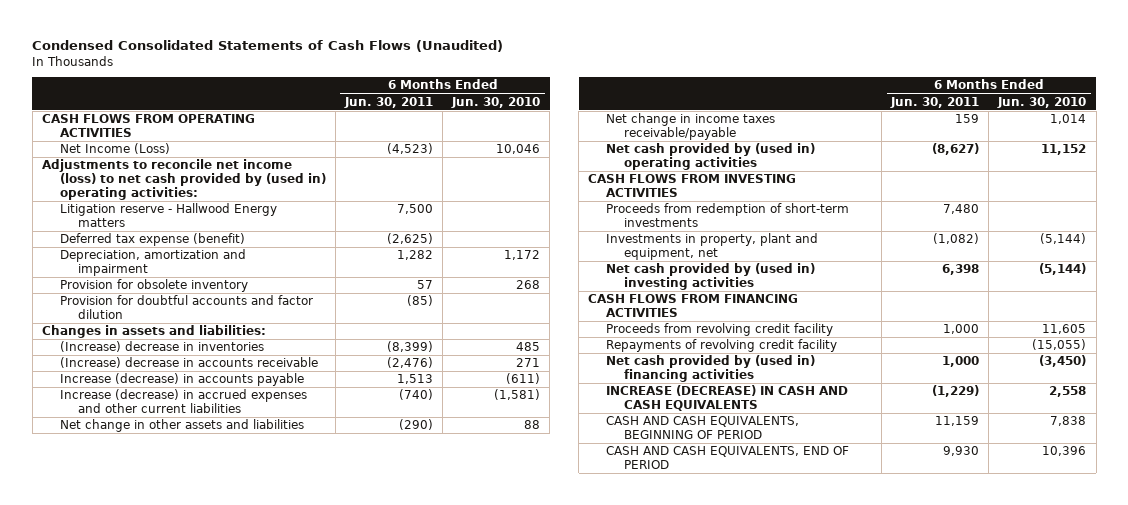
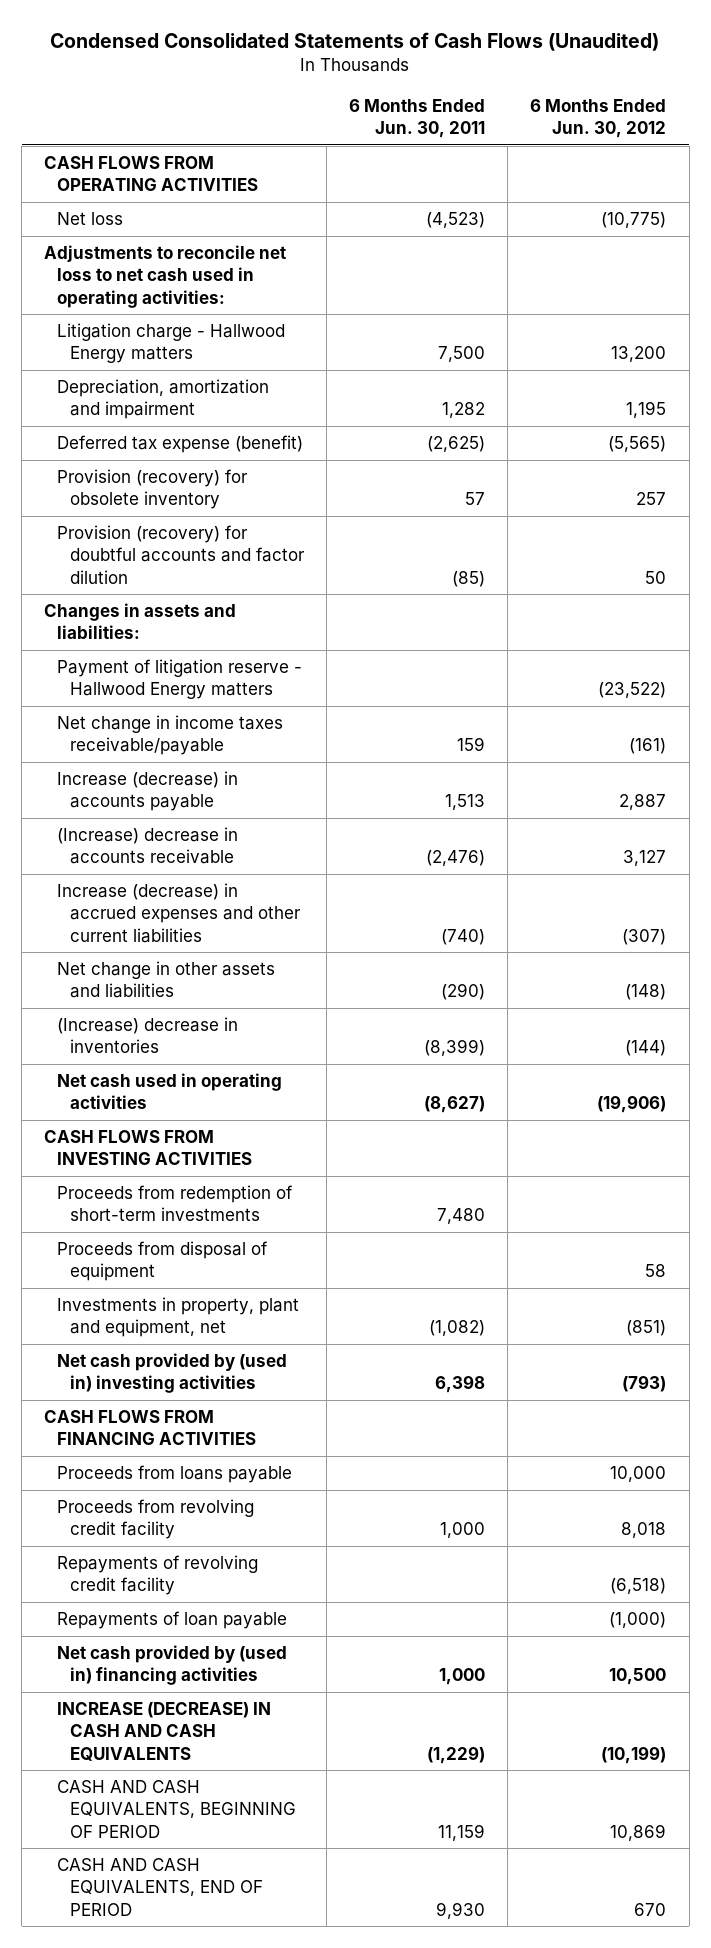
- | 6 Months Ended Jun. 30, 2011 | 6 Months Ended Jun. 30, 2010
+ | 6 Months Ended Jun. 30, 2011 | 6 Months Ended Jun. 30, 2012
- Net Income (Loss) | (4,523) | 10,046
- Adjustments to reconcile net income (loss) to net cash provided by (used in) operating activities:
- Litigation reserve - Hallwood Energy matters | 7,500 |
+ Net loss | (4,523) | (10,775)
+ Adjustments to reconcile net loss to net cash used in operating activities:
+ Litigation charge - Hallwood Energy matters | 7,500 | 13,200
- Provision for obsolete inventory | 57 | 268
- Provision for doubtful accounts and factor dilution | (85) |
moved down: Deferred tax expense (benefit) | (2,625) | (5,565)
+ Provision (recovery) for obsolete inventory | 57 | 257
+ Provision (recovery) for doubtful accounts and factor dilution | (85) | 50
+ Payment of litigation reserve - Hallwood Energy matters | | (23,522)
moved up: Net change in income taxes receivable/payable | 159 | (161)
moved down: (Increase) decrease in accounts receivable | (2,476) | 3,127
- Net cash provided by (used in) operating activities | (8,627) | 11,152
moved down: (Increase) decrease in inventories | (8,399) | (144)
+ Net cash used in operating activities | (8,627) | (19,906)
+ Proceeds from disposal of equipment | | 58
+ Proceeds from loans payable | | 10,000
+ Repayments of loan payable | | (1,000)

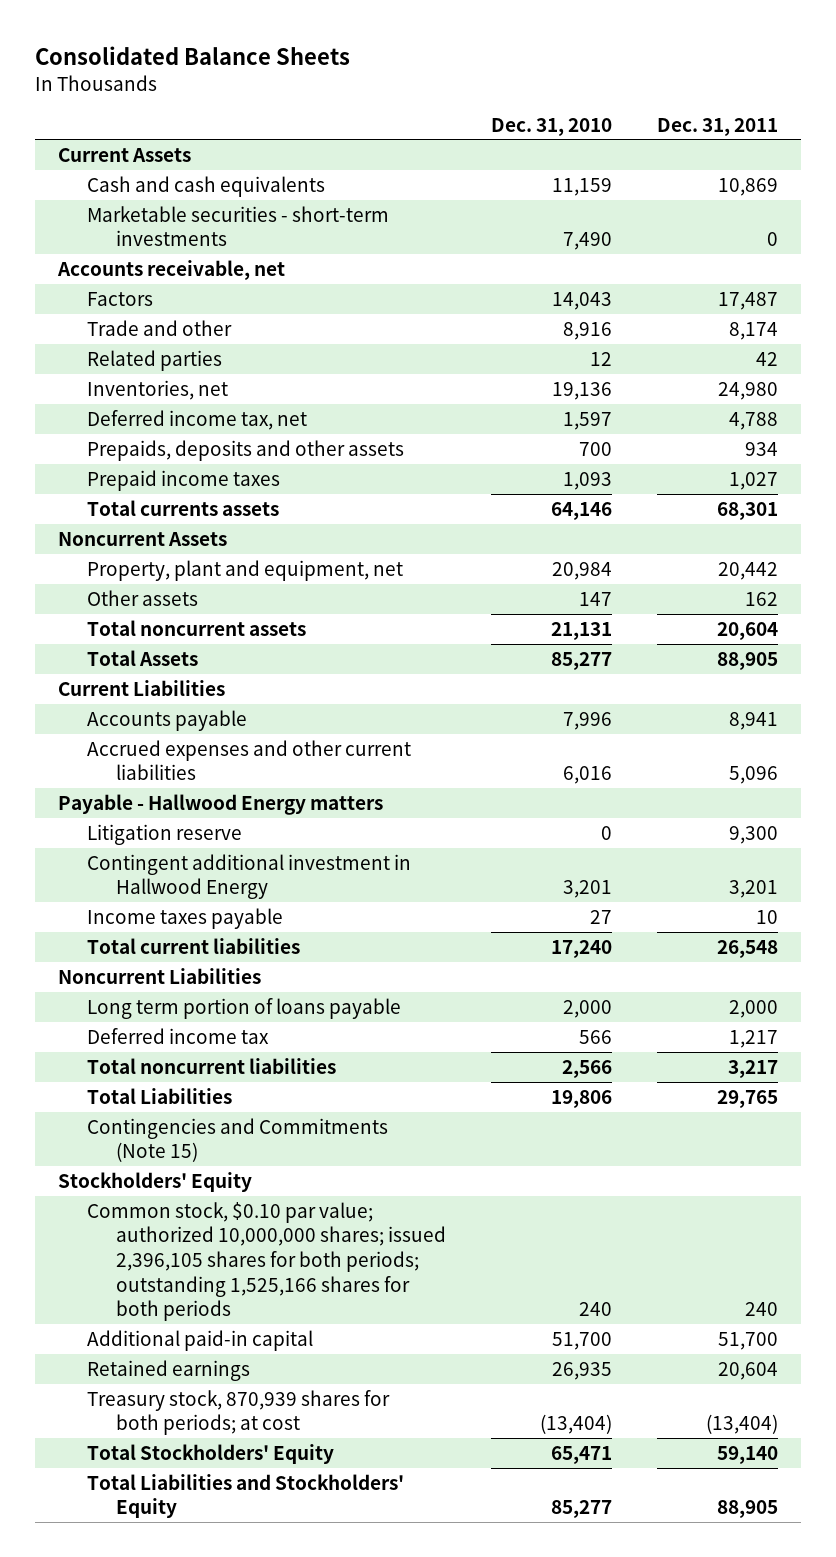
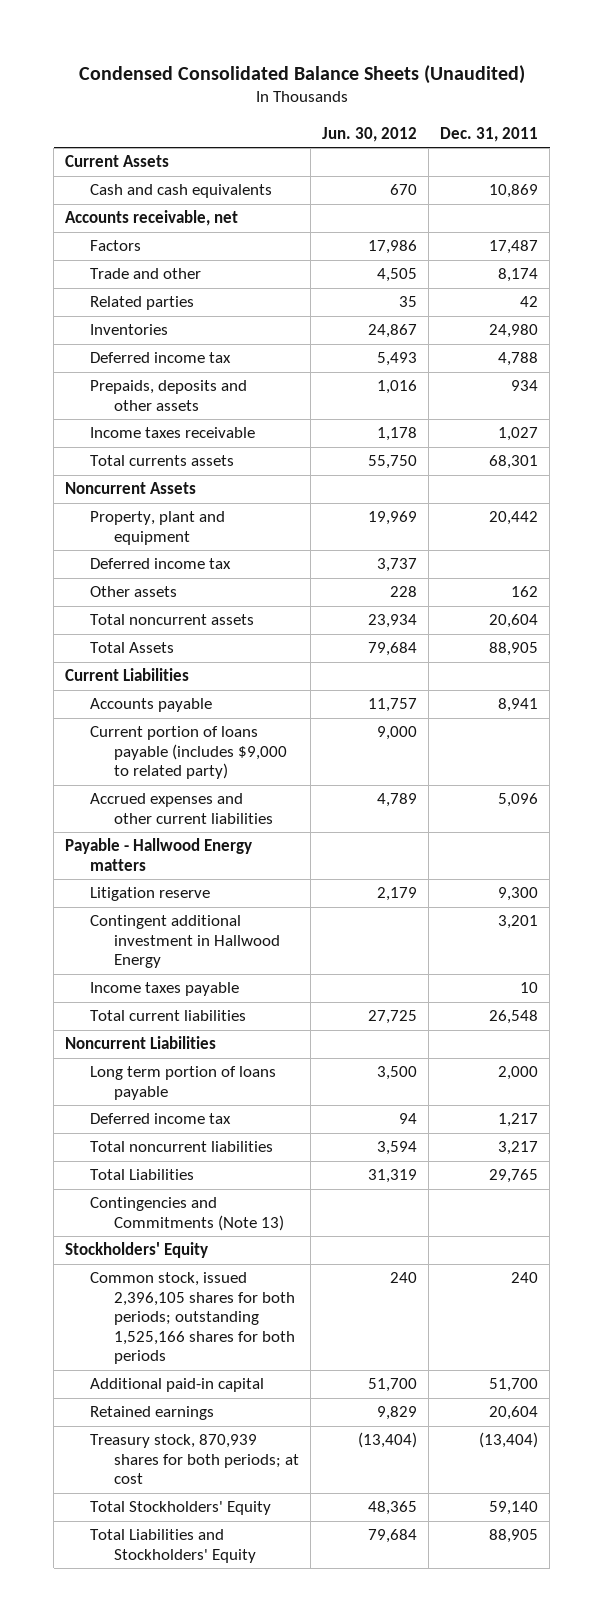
- Consolidated Balance Sheets
+ Condensed Consolidated Balance Sheets (Unaudited)
- | Dec. 31, 2010 | Dec. 31, 2011
+ | Jun. 30, 2012 | Dec. 31, 2011
- Marketable securities - short-term investments | 7,490 | 0
- Inventories, net | 19,136 | 24,980
- Deferred income tax, net | 1,597 | 4,788
+ Inventories | 24,867 | 24,980
+ Deferred income tax | 5,493 | 4,788
- Prepaid income taxes | 1,093 | 1,027
+ Income taxes receivable | 1,178 | 1,027
- Property, plant and equipment, net | 20,984 | 20,442
+ Property, plant and equipment | 19,969 | 20,442
+ Deferred income tax | 3,737 |
+ Current portion of loans payable (includes $9,000 to related party) | 9,000 |
- Contingencies and Commitments (Note 15)
+ Contingencies and Commitments (Note 13)
- Common stock, $0.10 par value; authorized 10,000,000 shares; issued 2,396,105 shares for both periods; outstanding 1,525,166 shares for both periods | 240 | 240
+ Common stock, issued 2,396,105 shares for both periods; outstanding 1,525,166 shares for both periods | 240 | 240

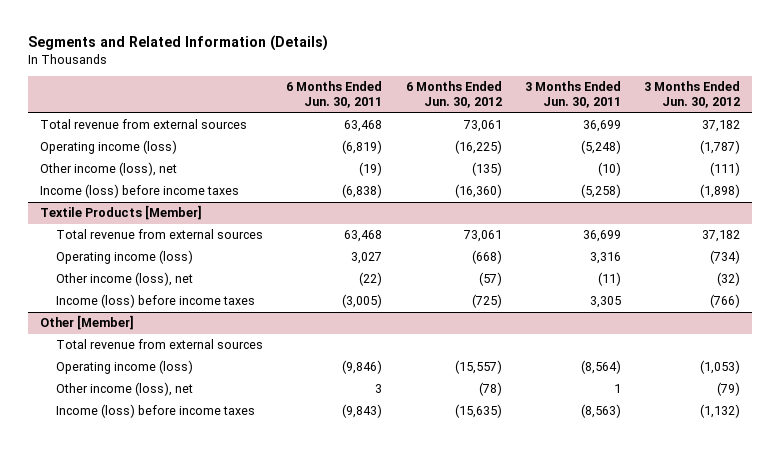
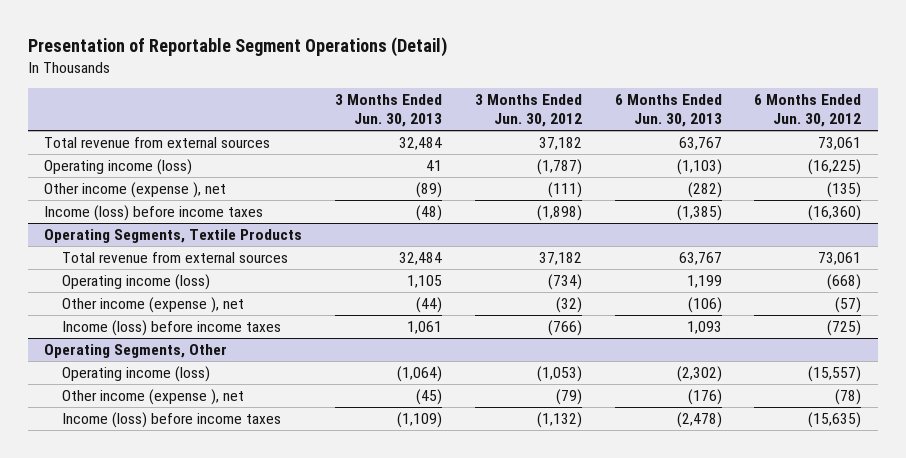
- Segments and Related Information (Details)
+ Presentation of Reportable Segment Operations (Detail)
- | 6 Months Ended Jun. 30, 2011 | 6 Months Ended Jun. 30, 2012 | 3 Months Ended Jun. 30, 2011 | 3 Months Ended Jun. 30, 2012
+ | 3 Months Ended Jun. 30, 2013 | 3 Months Ended Jun. 30, 2012 | 6 Months Ended Jun. 30, 2013 | 6 Months Ended Jun. 30, 2012
- Other income (loss), net | (19) | (135) | (10) | (111)
+ Other income (expense ), net | (89) | (111) | (282) | (135)
- Textile Products [Member]
+ Operating Segments, Textile Products
- Other income (loss), net | (22) | (57) | (11) | (32)
+ Other income (expense ), net | (44) | (32) | (106) | (57)
- Other [Member]
- Total revenue from external sources
+ Operating Segments, Other
- Other income (loss), net | 3 | (78) | 1 | (79)
+ Other income (expense ), net | (45) | (79) | (176) | (78)

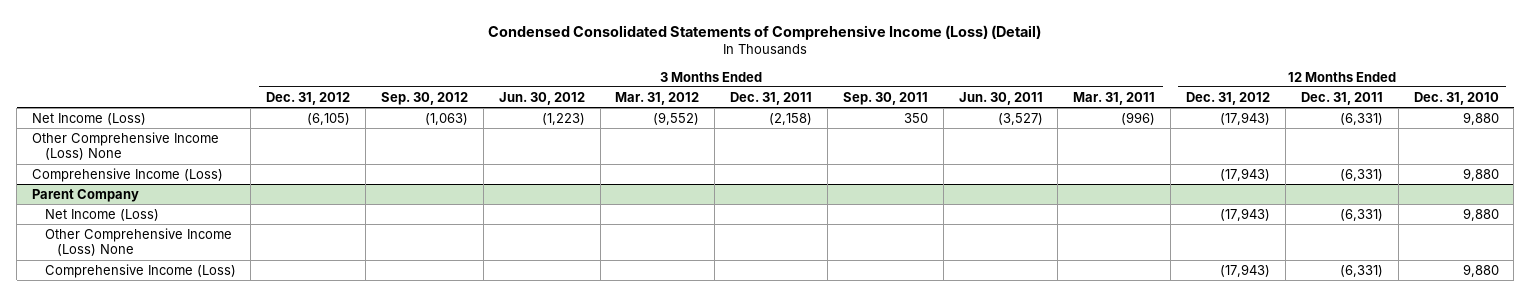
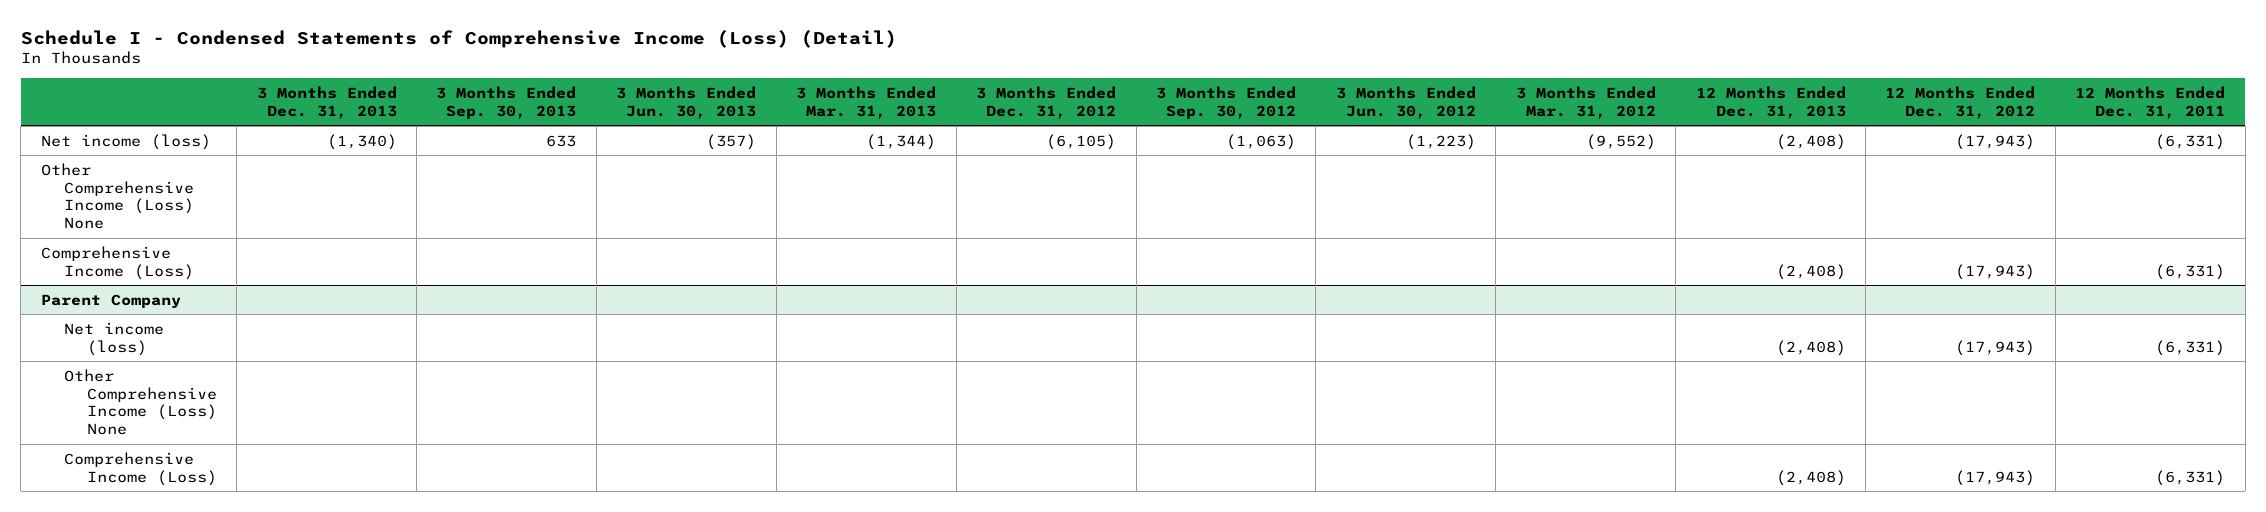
- Condensed Consolidated Statements of Comprehensive Income (Loss) (Detail)
+ Schedule I - Condensed Statements of Comprehensive Income (Loss) (Detail)
- | 3 Months Ended Dec. 31, 2012 | 3 Months Ended Sep. 30, 2012 | 3 Months Ended Jun. 30, 2012 | 3 Months Ended Mar. 31, 2012 | 3 Months Ended Dec. 31, 2011 | 3 Months Ended Sep. 30, 2011 | 3 Months Ended Jun. 30, 2011 | 3 Months Ended Mar. 31, 2011 | 12 Months Ended Dec. 31, 2012 | 12 Months Ended Dec. 31, 2011 | 12 Months Ended Dec. 31, 2010
+ | 3 Months Ended Dec. 31, 2013 | 3 Months Ended Sep. 30, 2013 | 3 Months Ended Jun. 30, 2013 | 3 Months Ended Mar. 31, 2013 | 3 Months Ended Dec. 31, 2012 | 3 Months Ended Sep. 30, 2012 | 3 Months Ended Jun. 30, 2012 | 3 Months Ended Mar. 31, 2012 | 12 Months Ended Dec. 31, 2013 | 12 Months Ended Dec. 31, 2012 | 12 Months Ended Dec. 31, 2011
- Net Income (Loss) | (6,105) | (1,063) | (1,223) | (9,552) | (2,158) | 350 | (3,527) | (996) | (17,943) | (6,331) | 9,880
+ Net income (loss) | (1,340) | 633 | (357) | (1,344) | (6,105) | (1,063) | (1,223) | (9,552) | (2,408) | (17,943) | (6,331)
@ Parent Company
- Net Income (Loss) | | | | | | | | | (17,943) | (6,331) | 9,880
+ Net income (loss) | | | | | | | | | (2,408) | (17,943) | (6,331)

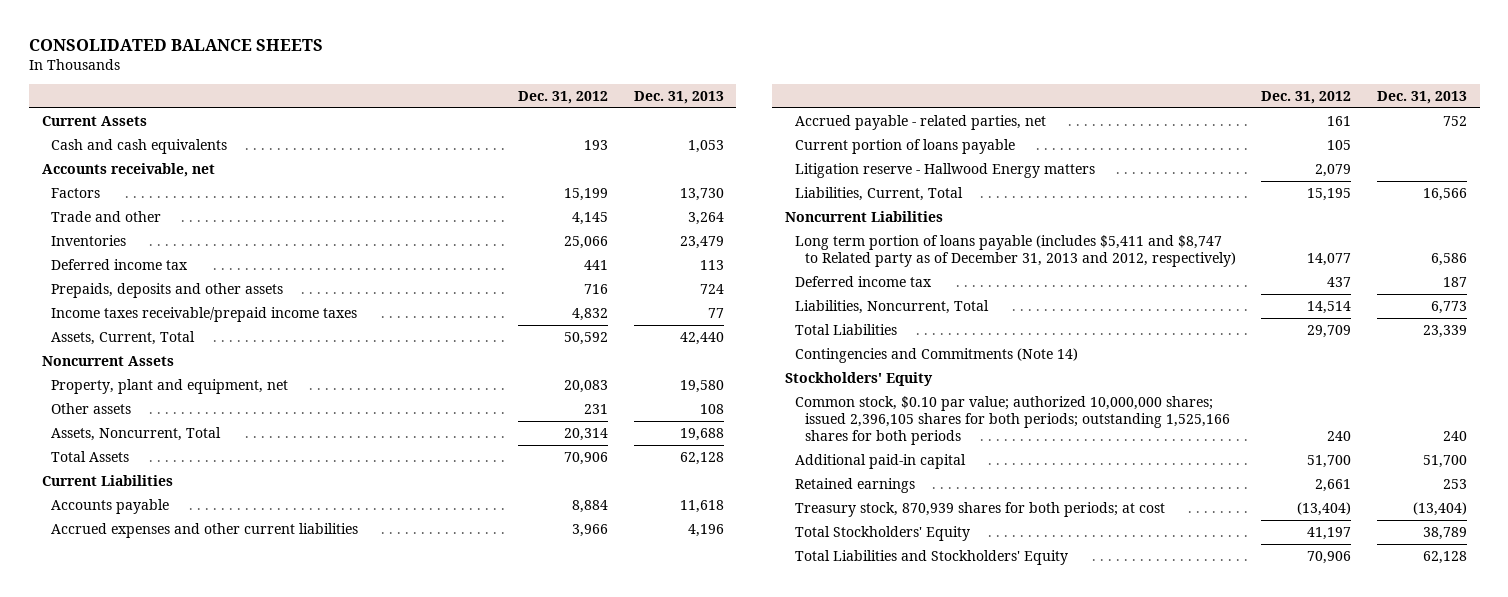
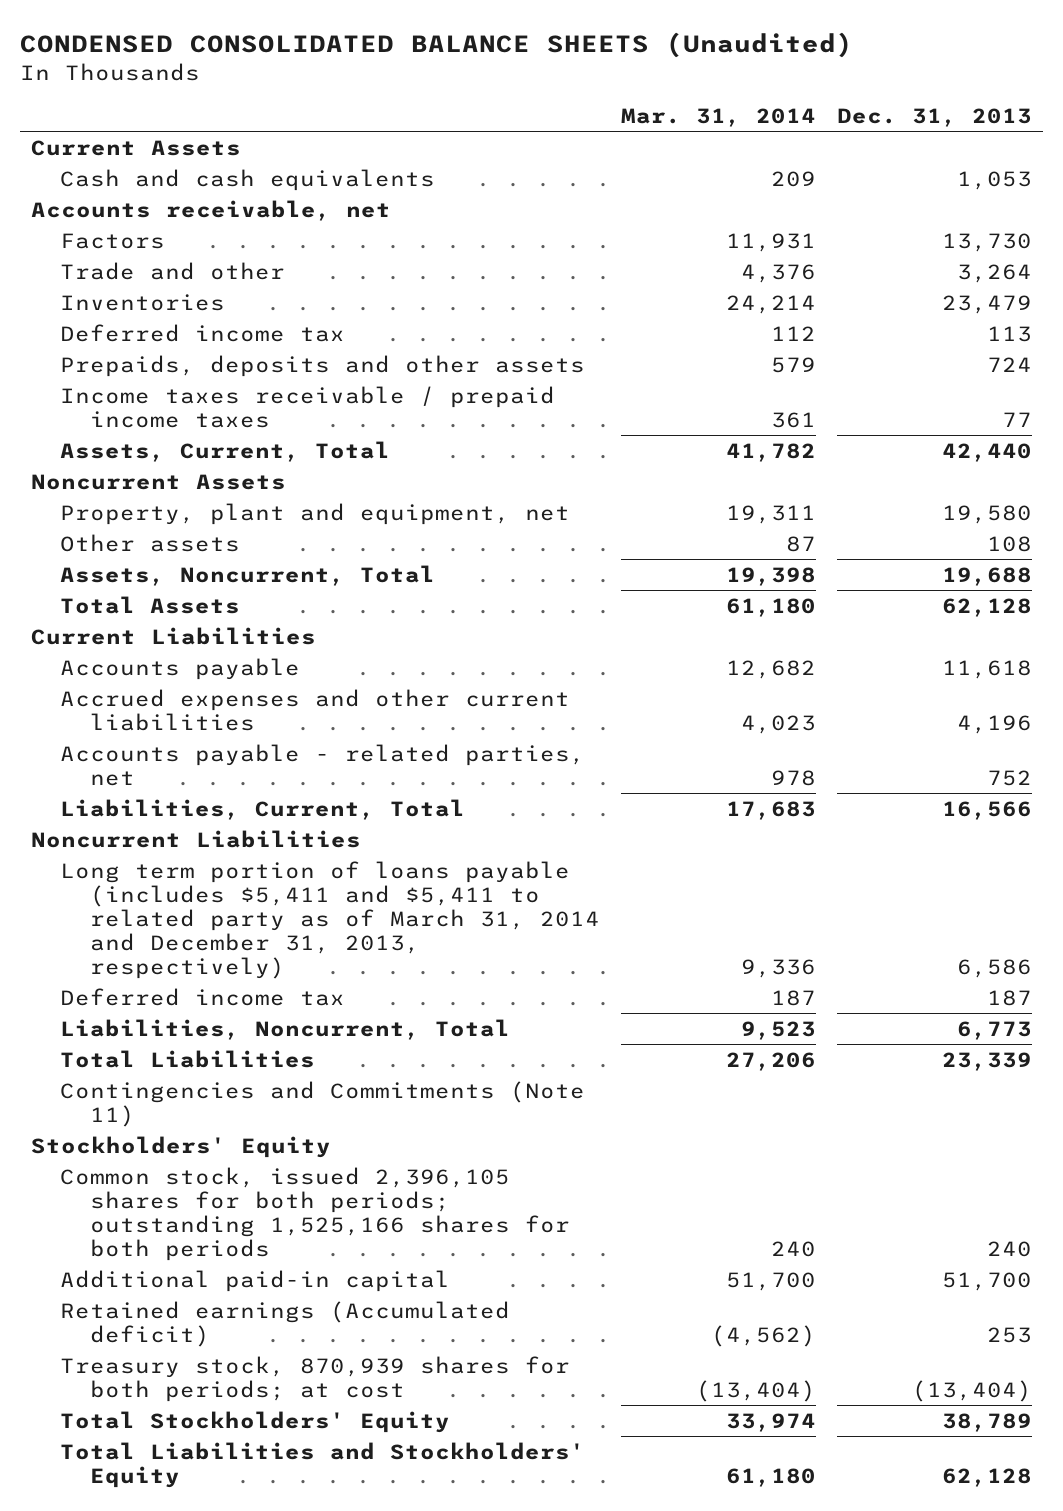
- CONSOLIDATED BALANCE SHEETS
+ CONDENSED CONSOLIDATED BALANCE SHEETS (Unaudited)
- | Dec. 31, 2012 | Dec. 31, 2013
+ | Mar. 31, 2014 | Dec. 31, 2013
- Income taxes receivable/prepaid income taxes | 4,832 | 77
+ Income taxes receivable / prepaid income taxes | 361 | 77
- Accrued payable - related parties, net | 161 | 752
- Current portion of loans payable | 105 |
- Litigation reserve - Hallwood Energy matters | 2,079 |
+ Accounts payable - related parties, net | 978 | 752
- Long term portion of loans payable (includes $5,411 and $8,747 to Related party as of December 31, 2013 and 2012, respectively) | 14,077 | 6,586
+ Long term portion of loans payable (includes $5,411 and $5,411 to related party as of March 31, 2014 and December 31, 2013, respectively) | 9,336 | 6,586
- Contingencies and Commitments (Note 14)
+ Contingencies and Commitments (Note 11)
- Common stock, $0.10 par value; authorized 10,000,000 shares; issued 2,396,105 shares for both periods; outstanding 1,525,166 shares for both periods | 240 | 240
+ Common stock, issued 2,396,105 shares for both periods; outstanding 1,525,166 shares for both periods | 240 | 240
- Retained earnings | 2,661 | 253
+ Retained earnings (Accumulated deficit) | (4,562) | 253

